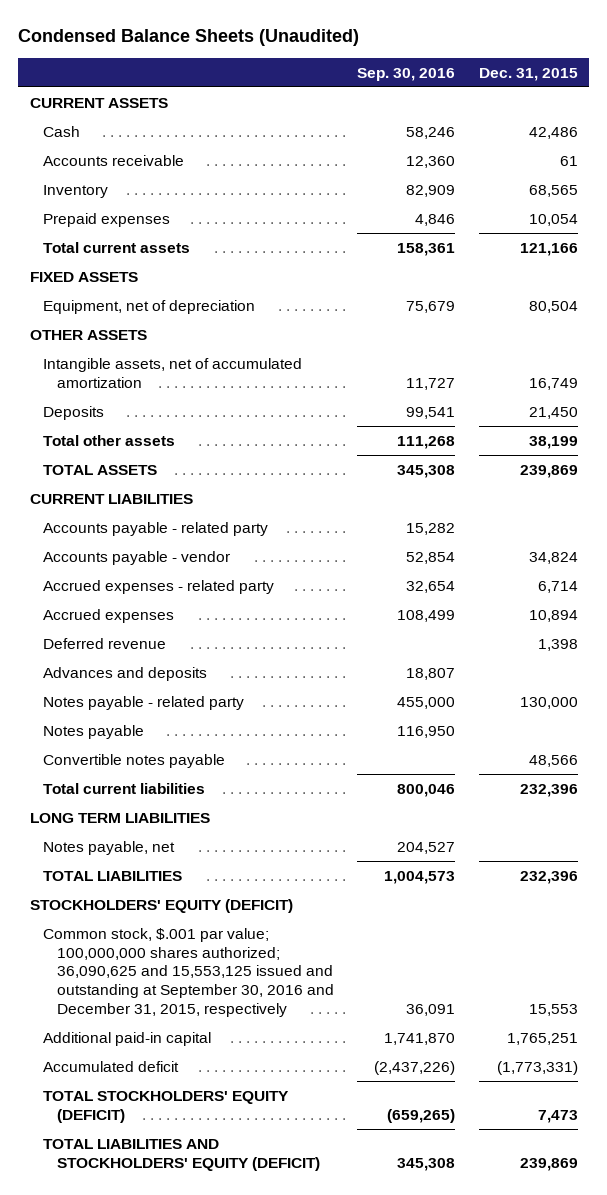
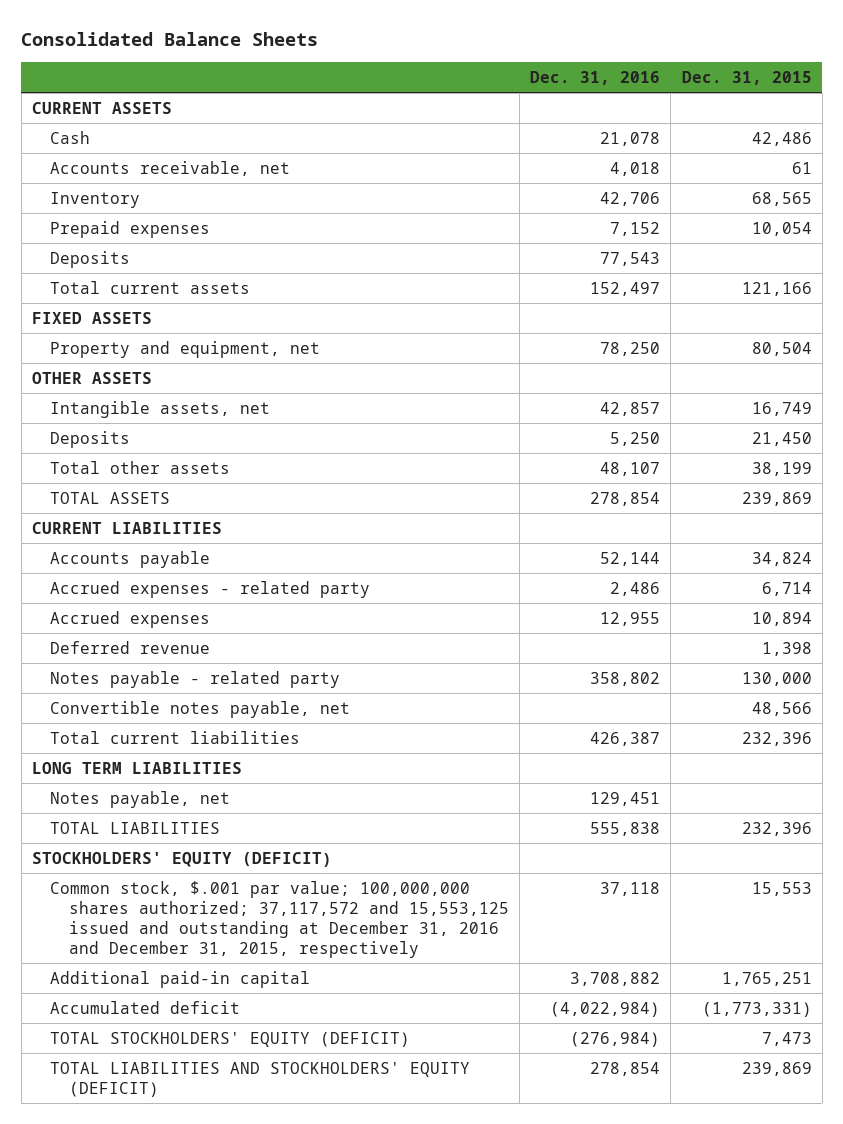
- Condensed Balance Sheets (Unaudited)
+ Consolidated Balance Sheets
- | Sep. 30, 2016 | Dec. 31, 2015
+ | Dec. 31, 2016 | Dec. 31, 2015
- Accounts receivable | 12,360 | 61
+ Accounts receivable, net | 4,018 | 61
+ Deposits | 77,543 |
- Equipment, net of depreciation | 75,679 | 80,504
+ Property and equipment, net | 78,250 | 80,504
- Intangible assets, net of accumulated amortization | 11,727 | 16,749
+ Intangible assets, net | 42,857 | 16,749
- Accounts payable - related party | 15,282 |
- Accounts payable - vendor | 52,854 | 34,824
+ Accounts payable | 52,144 | 34,824
- Advances and deposits | 18,807 |
- Notes payable | 116,950 |
- Convertible notes payable | | 48,566
+ Convertible notes payable, net | | 48,566
- Common stock, $.001 par value; 100,000,000 shares authorized; 36,090,625 and 15,553,125 issued and outstanding at September 30, 2016 and December 31, 2015, respectively | 36,091 | 15,553
+ Common stock, $.001 par value; 100,000,000 shares authorized; 37,117,572 and 15,553,125 issued and outstanding at December 31, 2016 and December 31, 2015, respectively | 37,118 | 15,553

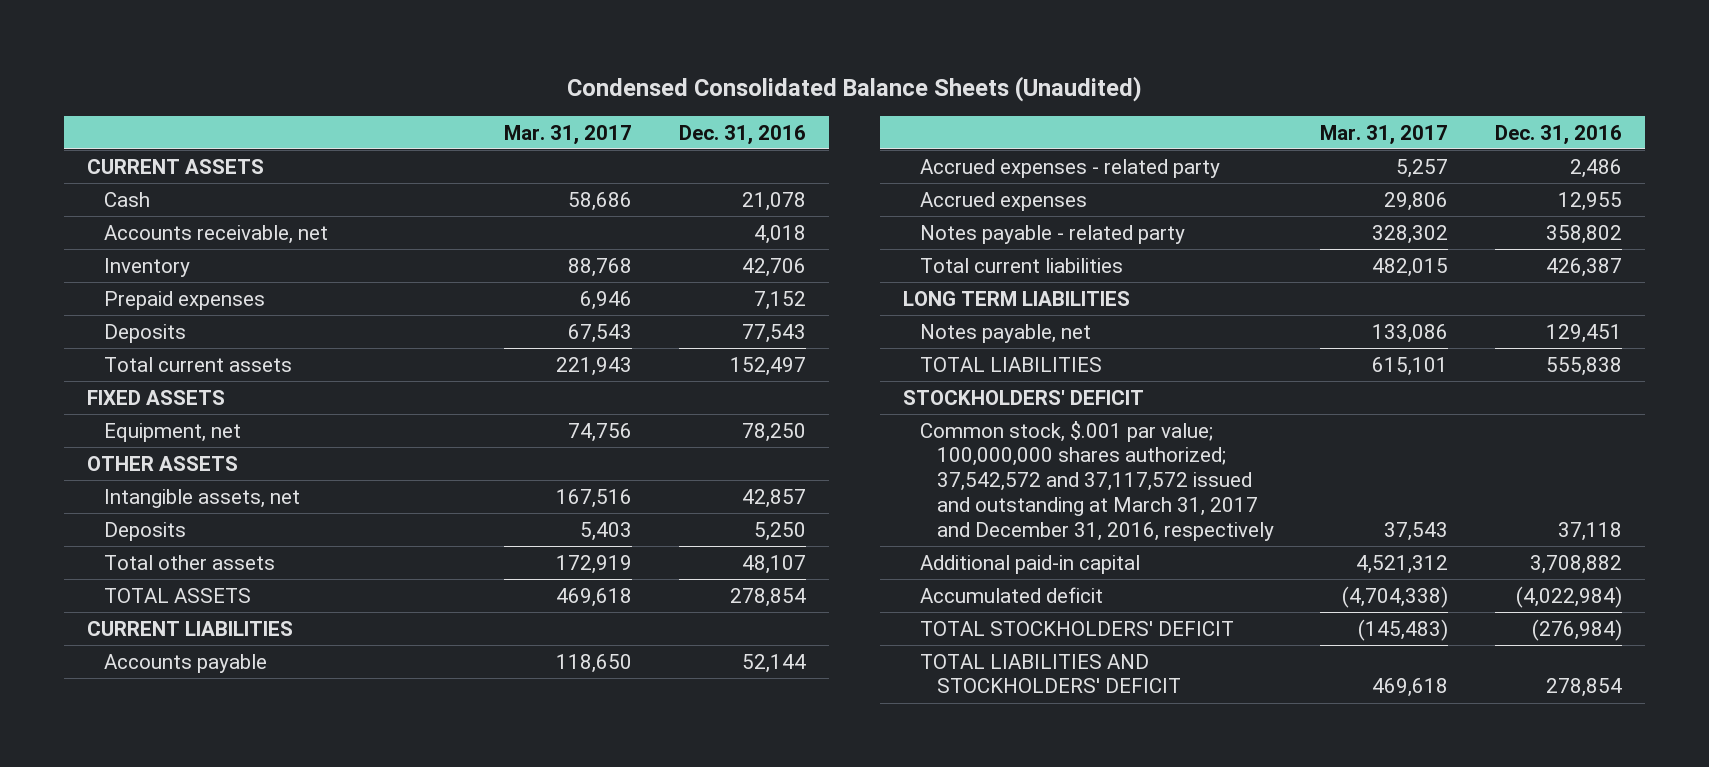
- Consolidated Balance Sheets
+ Condensed Consolidated Balance Sheets (Unaudited)
- | Dec. 31, 2016 | Dec. 31, 2015
+ | Mar. 31, 2017 | Dec. 31, 2016
- Property and equipment, net | 78,250 | 80,504
+ Equipment, net | 74,756 | 78,250
- Deferred revenue | | 1,398
- Convertible notes payable, net | | 48,566
- STOCKHOLDERS' EQUITY (DEFICIT)
- Common stock, $.001 par value; 100,000,000 shares authorized; 37,117,572 and 15,553,125 issued and outstanding at December 31, 2016 and December 31, 2015, respectively | 37,118 | 15,553
+ STOCKHOLDERS' DEFICIT
+ Common stock, $.001 par value; 100,000,000 shares authorized; 37,542,572 and 37,117,572 issued and outstanding at March 31, 2017 and December 31, 2016, respectively | 37,543 | 37,118
- TOTAL STOCKHOLDERS' EQUITY (DEFICIT) | (276,984) | 7,473
- TOTAL LIABILITIES AND STOCKHOLDERS' EQUITY (DEFICIT) | 278,854 | 239,869
+ TOTAL STOCKHOLDERS' DEFICIT | (145,483) | (276,984)
+ TOTAL LIABILITIES AND STOCKHOLDERS' DEFICIT | 469,618 | 278,854

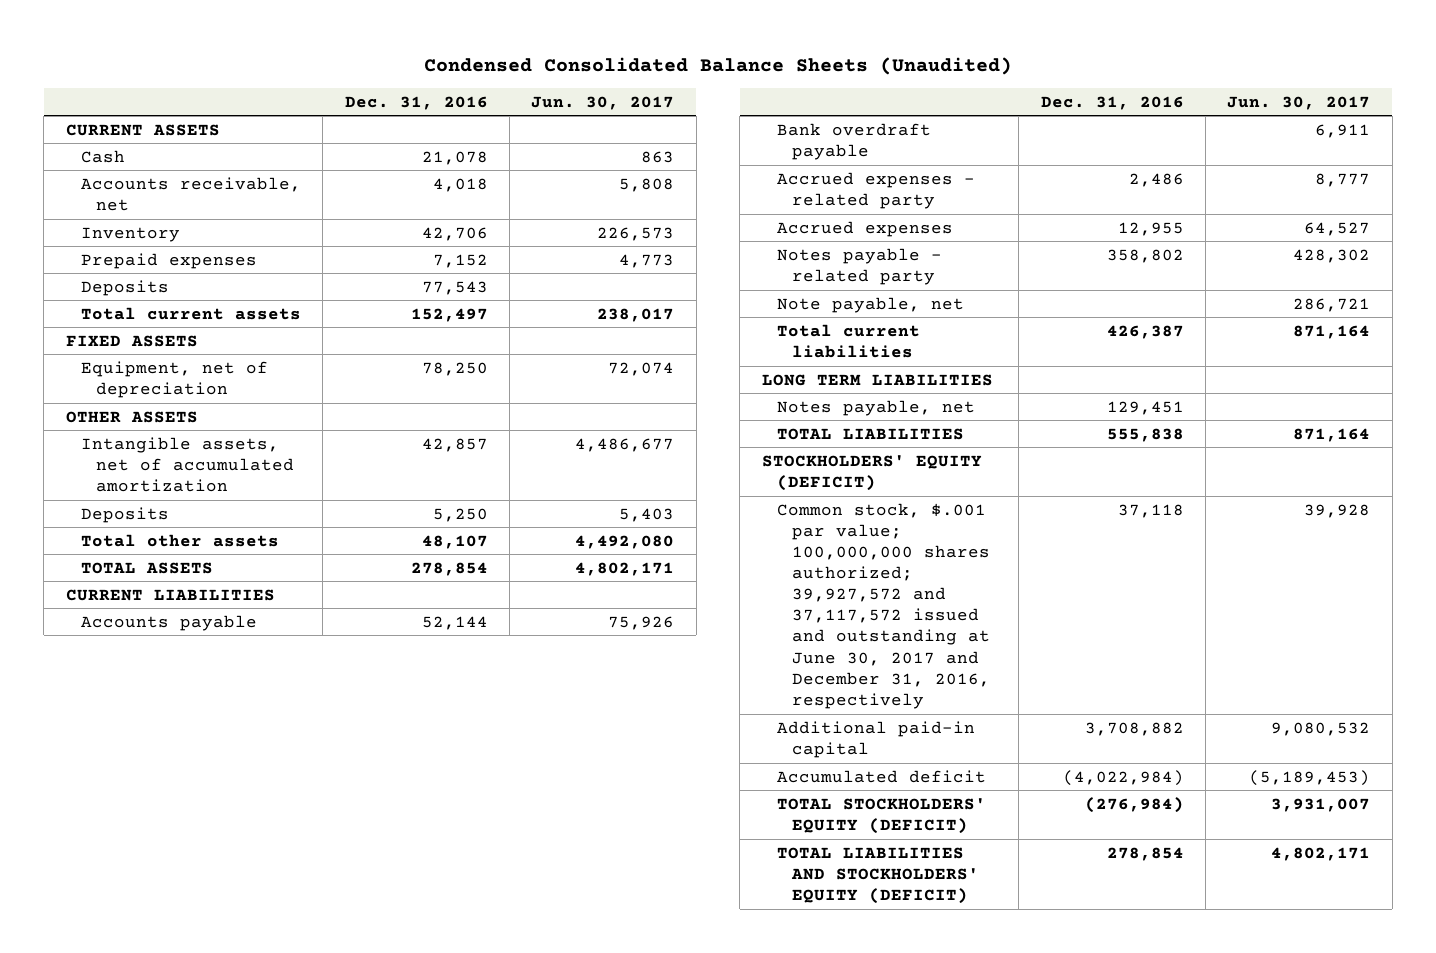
- | Mar. 31, 2017 | Dec. 31, 2016
+ | Dec. 31, 2016 | Jun. 30, 2017
- Equipment, net | 74,756 | 78,250
+ Equipment, net of depreciation | 78,250 | 72,074
- Intangible assets, net | 167,516 | 42,857
+ Intangible assets, net of accumulated amortization | 42,857 | 4,486,677
+ Bank overdraft payable | | 6,911
+ Note payable, net | | 286,721
- STOCKHOLDERS' DEFICIT
- Common stock, $.001 par value; 100,000,000 shares authorized; 37,542,572 and 37,117,572 issued and outstanding at March 31, 2017 and December 31, 2016, respectively | 37,543 | 37,118
+ STOCKHOLDERS' EQUITY (DEFICIT)
+ Common stock, $.001 par value; 100,000,000 shares authorized; 39,927,572 and 37,117,572 issued and outstanding at June 30, 2017 and December 31, 2016, respectively | 37,118 | 39,928
- TOTAL STOCKHOLDERS' DEFICIT | (145,483) | (276,984)
- TOTAL LIABILITIES AND STOCKHOLDERS' DEFICIT | 469,618 | 278,854
+ TOTAL STOCKHOLDERS' EQUITY (DEFICIT) | (276,984) | 3,931,007
+ TOTAL LIABILITIES AND STOCKHOLDERS' EQUITY (DEFICIT) | 278,854 | 4,802,171

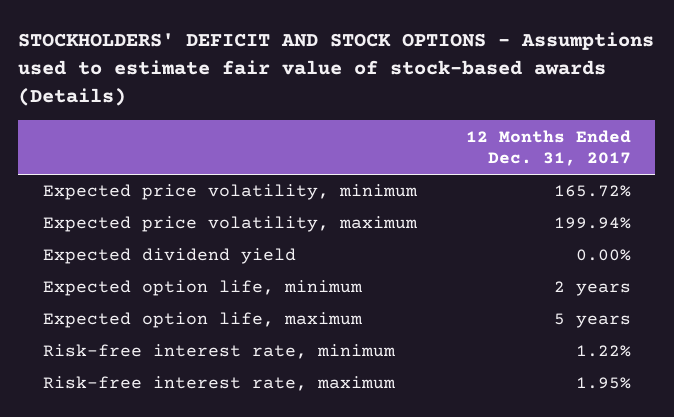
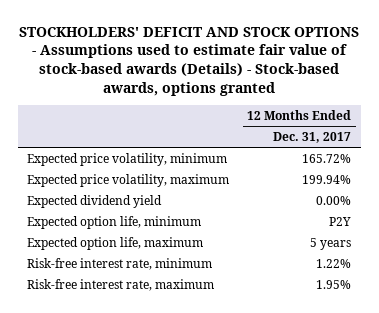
- STOCKHOLDERS' DEFICIT AND STOCK OPTIONS - Assumptions used to estimate fair value of stock-based awards (Details)
+ STOCKHOLDERS' DEFICIT AND STOCK OPTIONS - Assumptions used to estimate fair value of stock-based awards (Details) - Stock-based awards, options granted
- Expected option life, minimum | 2 years
+ Expected option life, minimum | P2Y

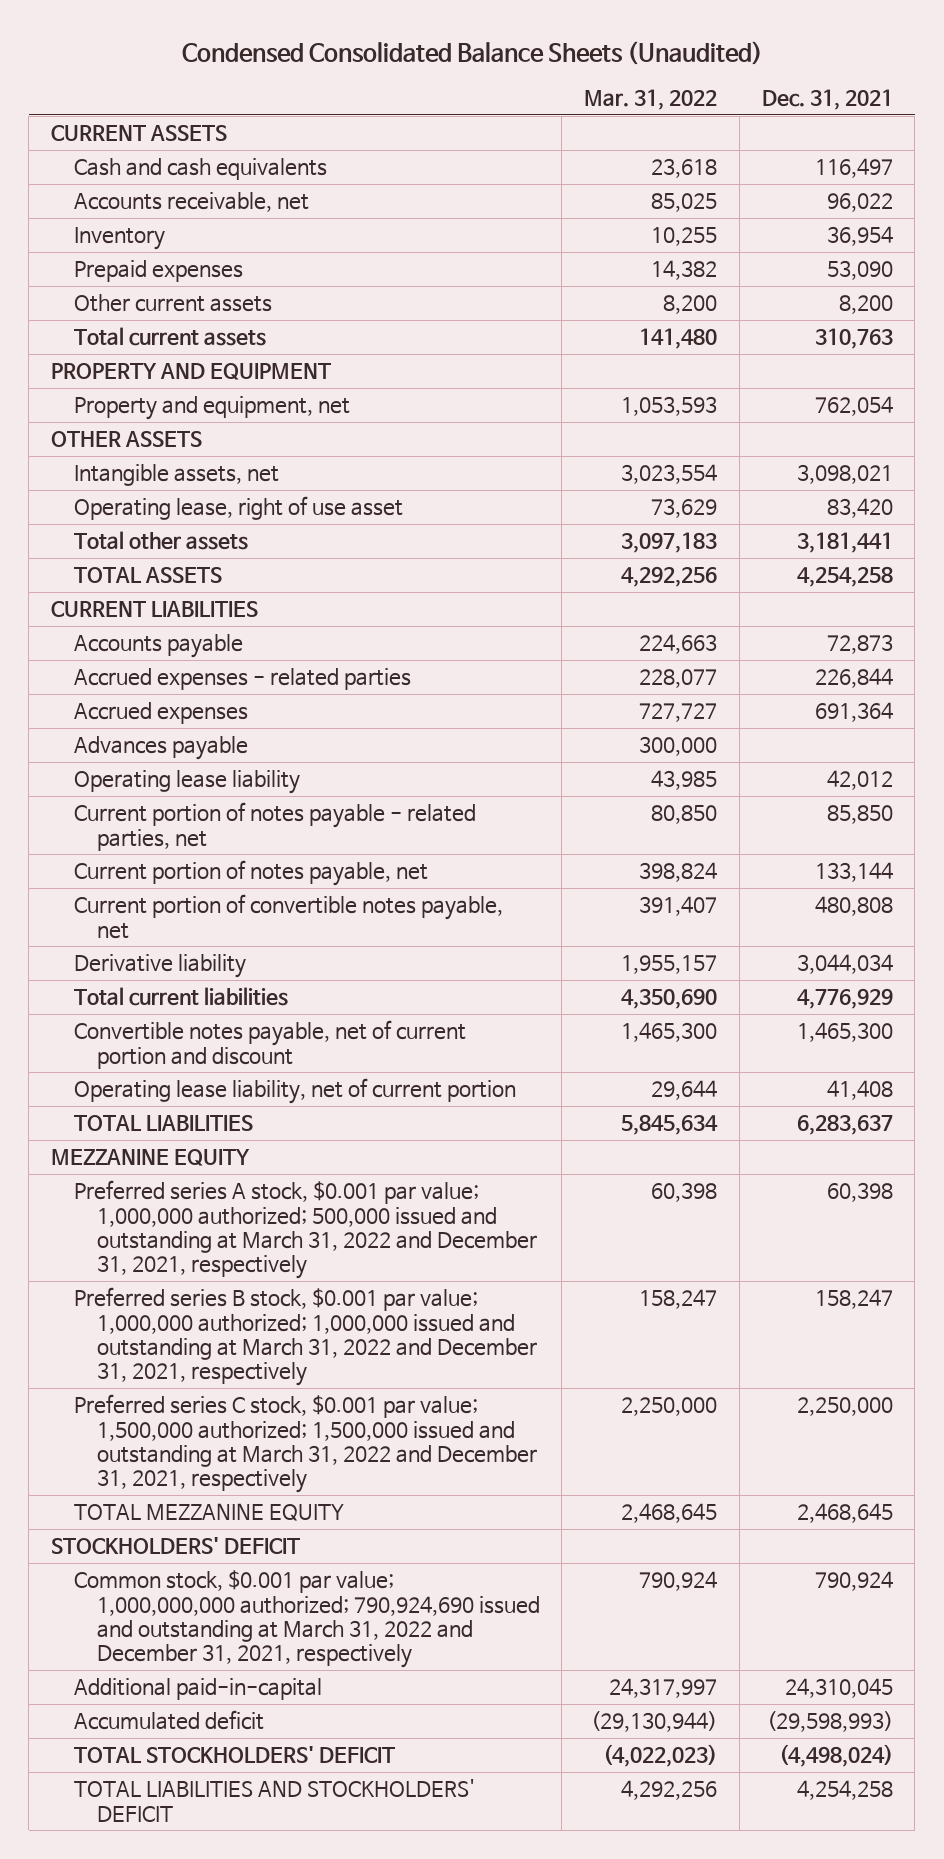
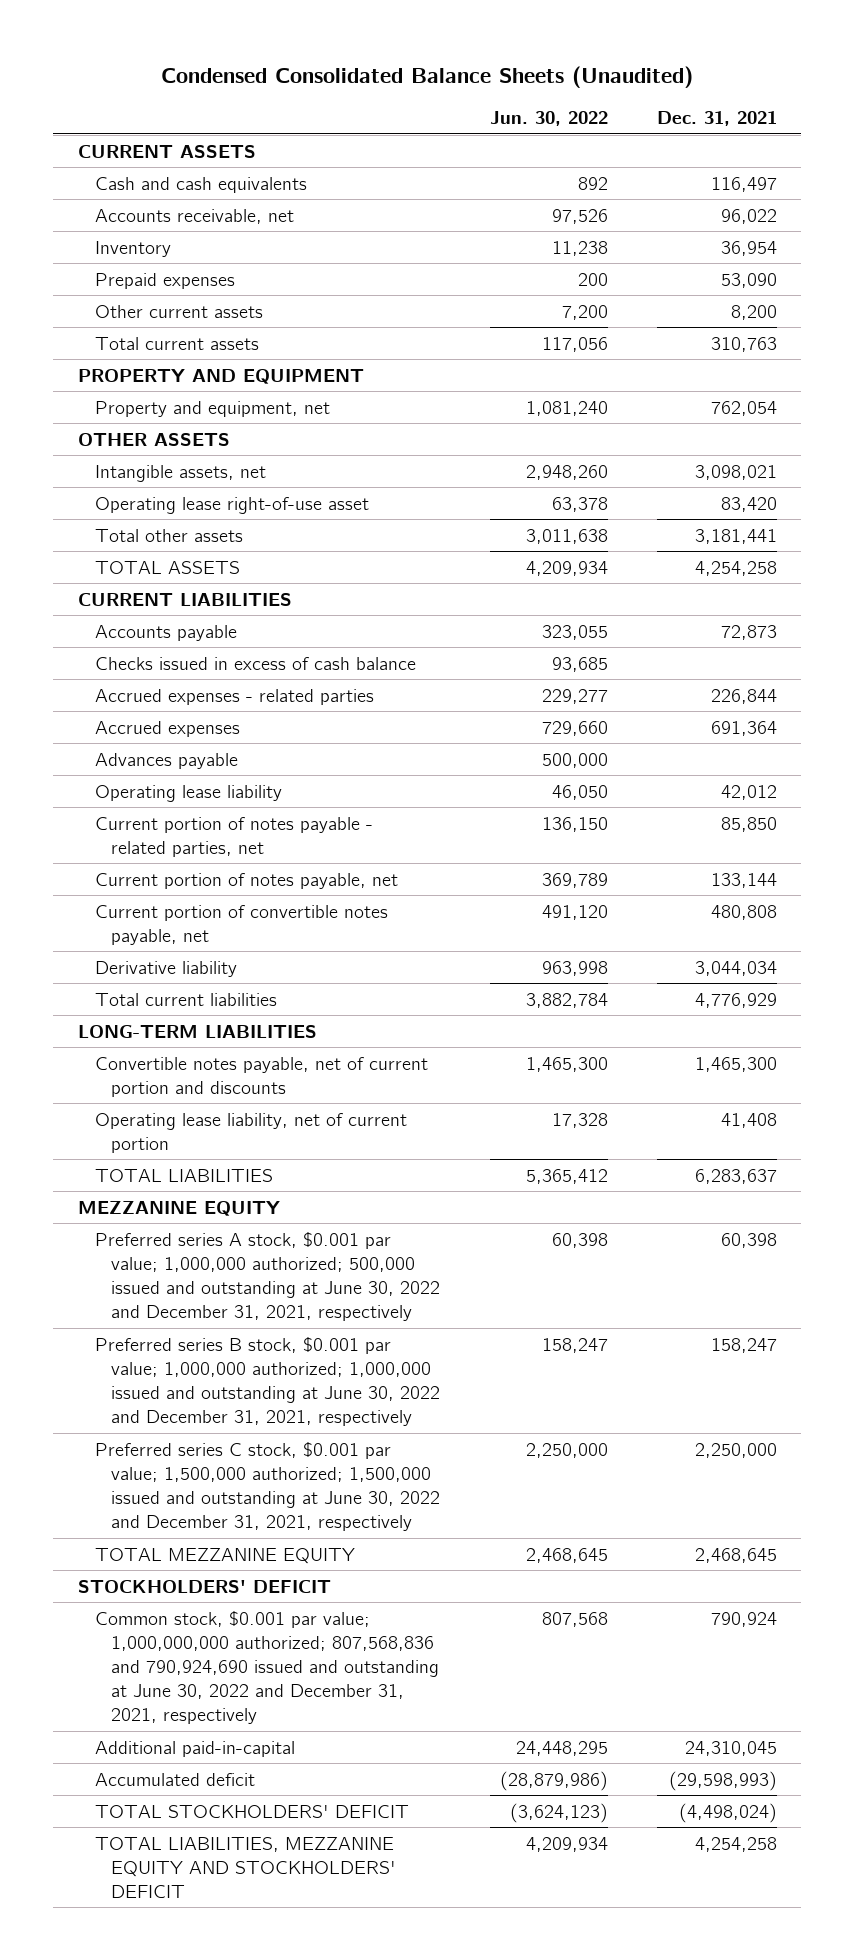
- | Mar. 31, 2022 | Dec. 31, 2021
+ | Jun. 30, 2022 | Dec. 31, 2021
- Operating lease, right of use asset | 73,629 | 83,420
+ Operating lease right-of-use asset | 63,378 | 83,420
+ Checks issued in excess of cash balance | 93,685 |
- Convertible notes payable, net of current portion and discount | 1,465,300 | 1,465,300
+ LONG-TERM LIABILITIES
+ Convertible notes payable, net of current portion and discounts | 1,465,300 | 1,465,300
- Preferred series A stock, $0.001 par value; 1,000,000 authorized; 500,000 issued and outstanding at March 31, 2022 and December 31, 2021, respectively | 60,398 | 60,398
- Preferred series B stock, $0.001 par value; 1,000,000 authorized; 1,000,000 issued and outstanding at March 31, 2022 and December 31, 2021, respectively | 158,247 | 158,247
- Preferred series C stock, $0.001 par value; 1,500,000 authorized; 1,500,000 issued and outstanding at March 31, 2022 and December 31, 2021, respectively | 2,250,000 | 2,250,000
+ Preferred series A stock, $0.001 par value; 1,000,000 authorized; 500,000 issued and outstanding at June 30, 2022 and December 31, 2021, respectively | 60,398 | 60,398
+ Preferred series B stock, $0.001 par value; 1,000,000 authorized; 1,000,000 issued and outstanding at June 30, 2022 and December 31, 2021, respectively | 158,247 | 158,247
+ Preferred series C stock, $0.001 par value; 1,500,000 authorized; 1,500,000 issued and outstanding at June 30, 2022 and December 31, 2021, respectively | 2,250,000 | 2,250,000
- Common stock, $0.001 par value; 1,000,000,000 authorized; 790,924,690 issued and outstanding at March 31, 2022 and December 31, 2021, respectively | 790,924 | 790,924
+ Common stock, $0.001 par value; 1,000,000,000 authorized; 807,568,836 and 790,924,690 issued and outstanding at June 30, 2022 and December 31, 2021, respectively | 807,568 | 790,924
- TOTAL LIABILITIES AND STOCKHOLDERS' DEFICIT | 4,292,256 | 4,254,258
+ TOTAL LIABILITIES, MEZZANINE EQUITY AND STOCKHOLDERS' DEFICIT | 4,209,934 | 4,254,258

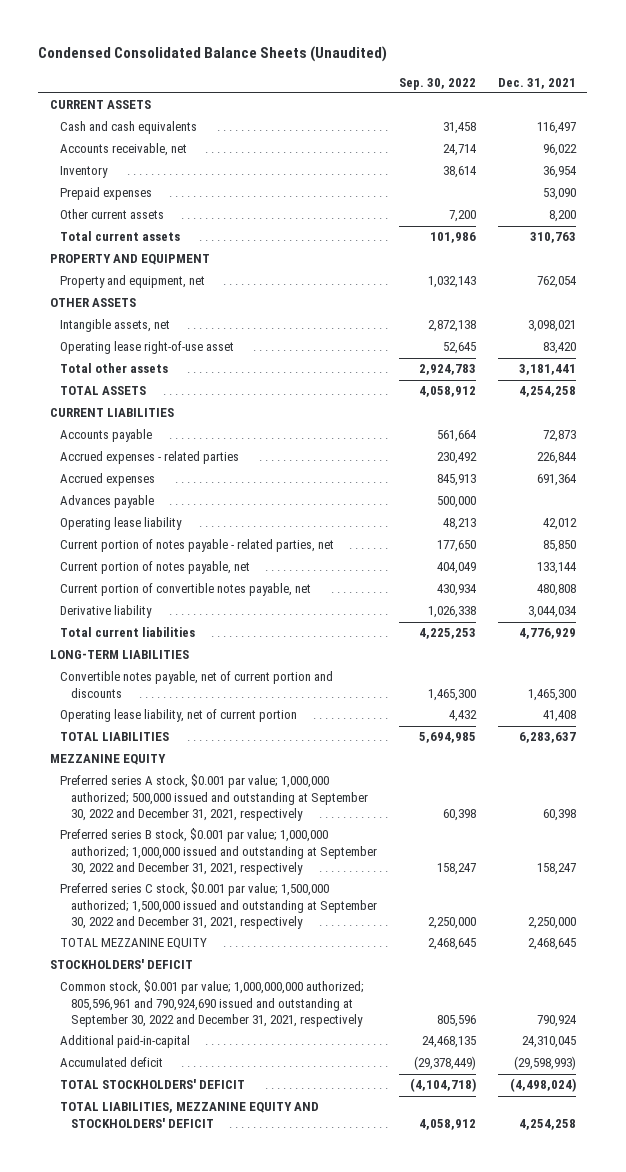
- | Jun. 30, 2022 | Dec. 31, 2021
+ | Sep. 30, 2022 | Dec. 31, 2021
- Checks issued in excess of cash balance | 93,685 |
- Preferred series A stock, $0.001 par value; 1,000,000 authorized; 500,000 issued and outstanding at June 30, 2022 and December 31, 2021, respectively | 60,398 | 60,398
- Preferred series B stock, $0.001 par value; 1,000,000 authorized; 1,000,000 issued and outstanding at June 30, 2022 and December 31, 2021, respectively | 158,247 | 158,247
- Preferred series C stock, $0.001 par value; 1,500,000 authorized; 1,500,000 issued and outstanding at June 30, 2022 and December 31, 2021, respectively | 2,250,000 | 2,250,000
+ Preferred series A stock, $0.001 par value; 1,000,000 authorized; 500,000 issued and outstanding at September 30, 2022 and December 31, 2021, respectively | 60,398 | 60,398
+ Preferred series B stock, $0.001 par value; 1,000,000 authorized; 1,000,000 issued and outstanding at September 30, 2022 and December 31, 2021, respectively | 158,247 | 158,247
+ Preferred series C stock, $0.001 par value; 1,500,000 authorized; 1,500,000 issued and outstanding at September 30, 2022 and December 31, 2021, respectively | 2,250,000 | 2,250,000
- Common stock, $0.001 par value; 1,000,000,000 authorized; 807,568,836 and 790,924,690 issued and outstanding at June 30, 2022 and December 31, 2021, respectively | 807,568 | 790,924
+ Common stock, $0.001 par value; 1,000,000,000 authorized; 805,596,961 and 790,924,690 issued and outstanding at September 30, 2022 and December 31, 2021, respectively | 805,596 | 790,924

